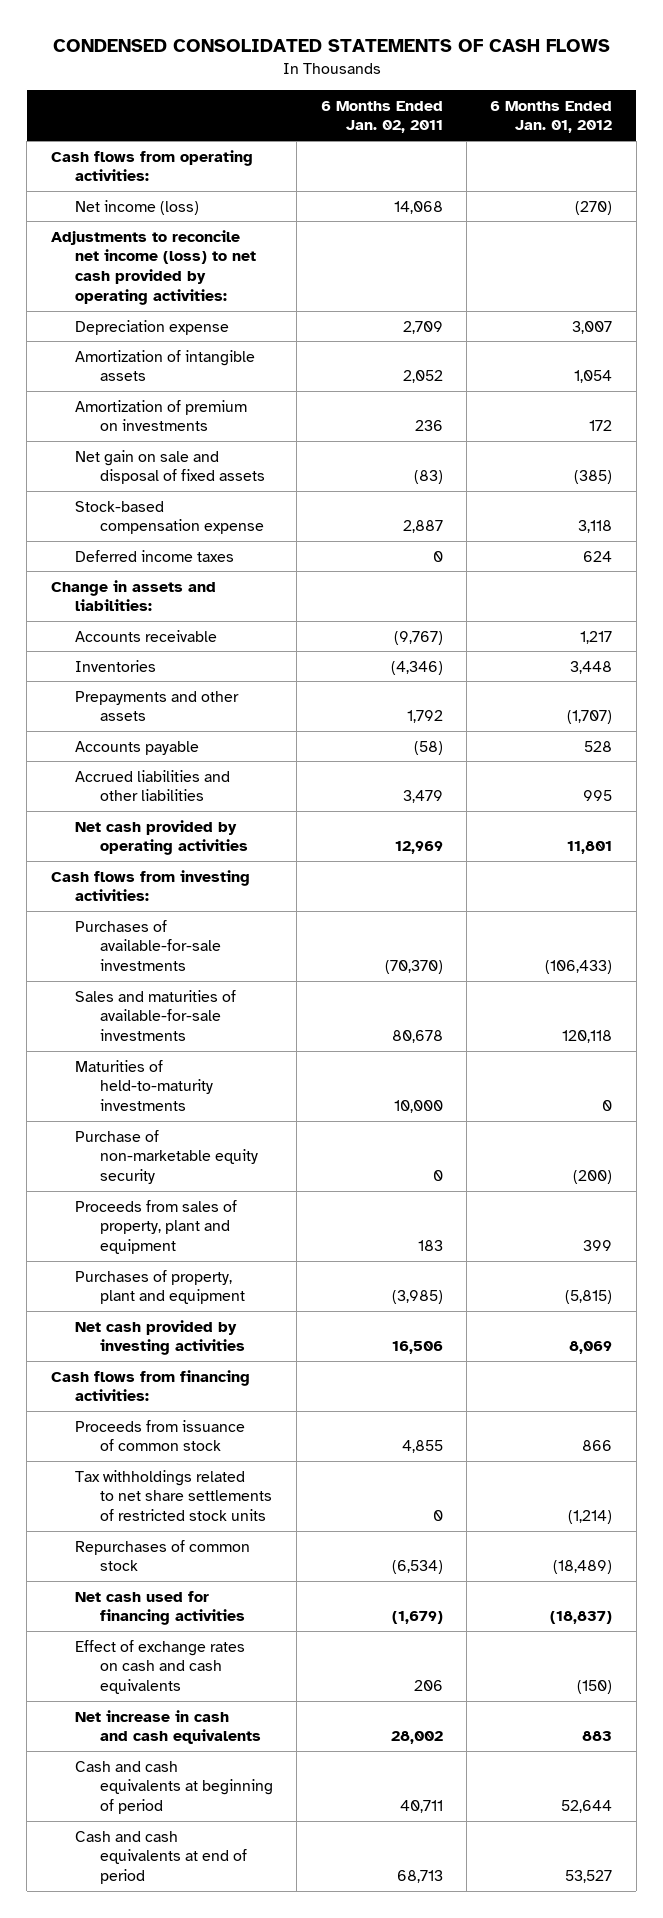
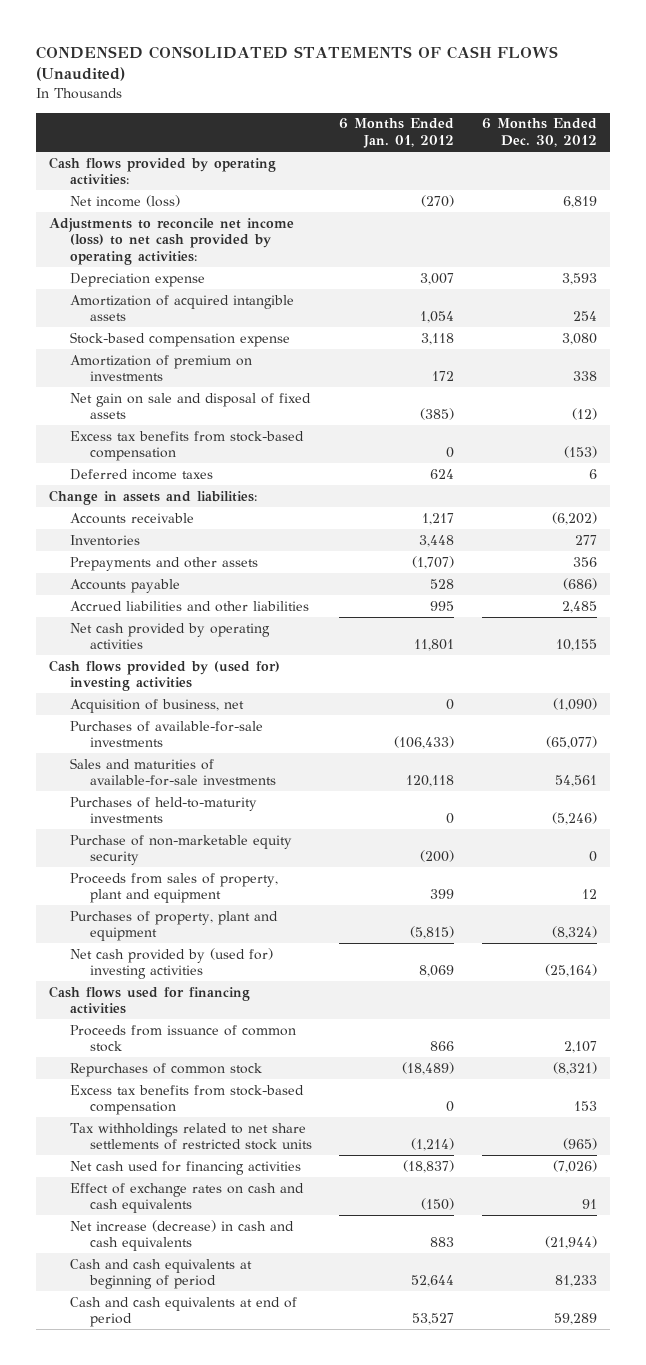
- CONDENSED CONSOLIDATED STATEMENTS OF CASH FLOWS
+ CONDENSED CONSOLIDATED STATEMENTS OF CASH FLOWS (Unaudited)
- | 6 Months Ended Jan. 02, 2011 | 6 Months Ended Jan. 01, 2012
+ | 6 Months Ended Jan. 01, 2012 | 6 Months Ended Dec. 30, 2012
- Cash flows from operating activities:
+ Cash flows provided by operating activities:
- Amortization of intangible assets | 2,052 | 1,054
+ Amortization of acquired intangible assets | 1,054 | 254
moved up: Stock-based compensation expense | 3,118 | 3,080
+ Excess tax benefits from stock-based compensation | 0 | (153)
- Cash flows from investing activities:
+ Cash flows provided by (used for) investing activities
+ Acquisition of business, net | 0 | (1,090)
- Maturities of held-to-maturity investments | 10,000 | 0
+ Purchases of held-to-maturity investments | 0 | (5,246)
- Net cash provided by investing activities | 16,506 | 8,069
- Cash flows from financing activities:
+ Net cash provided by (used for) investing activities | 8,069 | (25,164)
+ Cash flows used for financing activities
+ Excess tax benefits from stock-based compensation | 0 | 153
moved down: Tax withholdings related to net share settlements of restricted stock units | (1,214) | (965)
- Net increase in cash and cash equivalents | 28,002 | 883
+ Net increase (decrease) in cash and cash equivalents | 883 | (21,944)

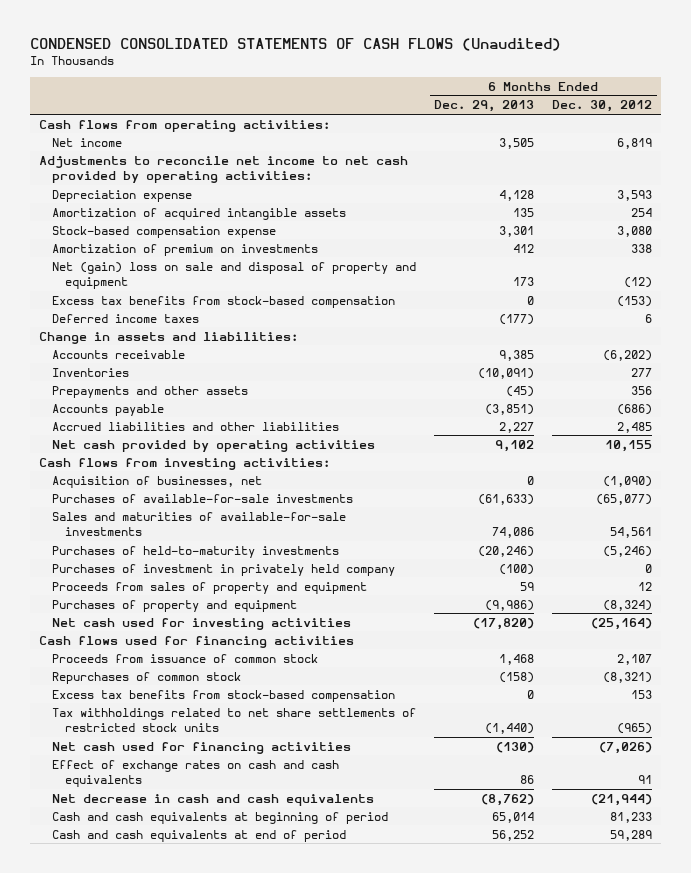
- | 6 Months Ended Jan. 01, 2012 | 6 Months Ended Dec. 30, 2012
+ | 6 Months Ended Dec. 29, 2013 | 6 Months Ended Dec. 30, 2012
- Cash flows provided by operating activities:
- Net income (loss) | (270) | 6,819
- Adjustments to reconcile net income (loss) to net cash provided by operating activities:
+ Cash flows from operating activities:
+ Net income | 3,505 | 6,819
+ Adjustments to reconcile net income to net cash provided by operating activities:
- Net gain on sale and disposal of fixed assets | (385) | (12)
+ Net (gain) loss on sale and disposal of property and equipment | 173 | (12)
- Cash flows provided by (used for) investing activities
- Acquisition of business, net | 0 | (1,090)
+ Cash flows from investing activities:
+ Acquisition of businesses, net | 0 | (1,090)
- Purchase of non-marketable equity security | (200) | 0
- Proceeds from sales of property, plant and equipment | 399 | 12
- Purchases of property, plant and equipment | (5,815) | (8,324)
- Net cash provided by (used for) investing activities | 8,069 | (25,164)
+ Purchases of investment in privately held company | (100) | 0
+ Proceeds from sales of property and equipment | 59 | 12
+ Purchases of property and equipment | (9,986) | (8,324)
+ Net cash used for investing activities | (17,820) | (25,164)
- Net increase (decrease) in cash and cash equivalents | 883 | (21,944)
+ Net decrease in cash and cash equivalents | (8,762) | (21,944)

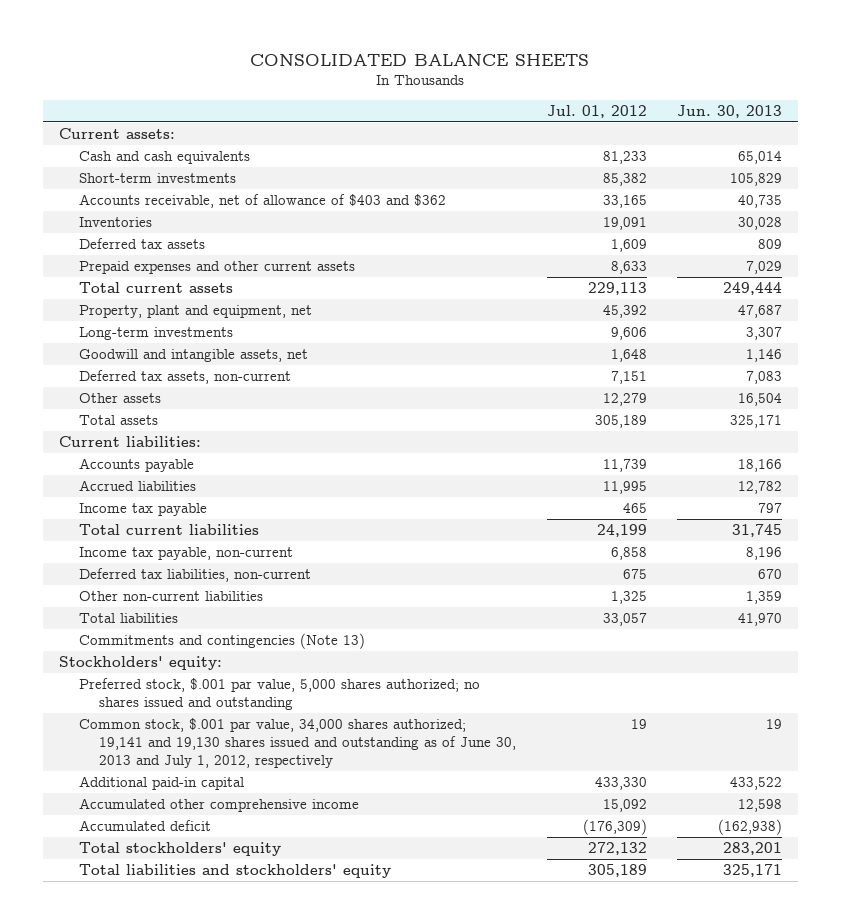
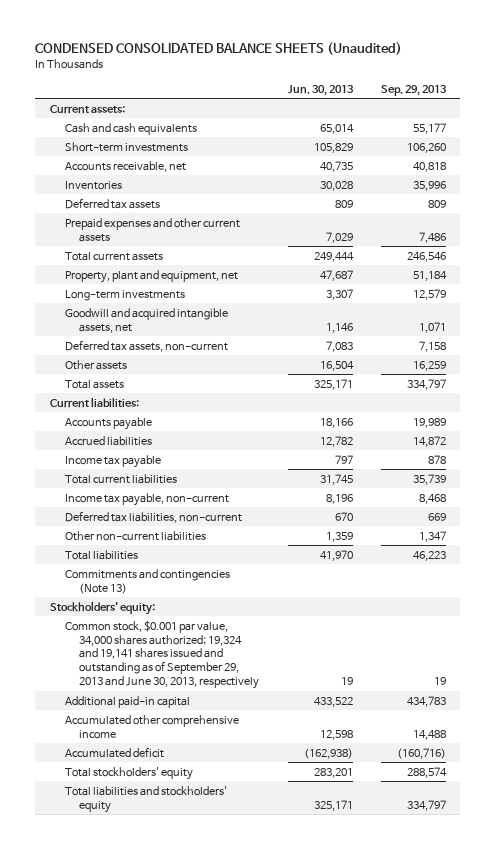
- CONSOLIDATED BALANCE SHEETS
+ CONDENSED CONSOLIDATED BALANCE SHEETS (Unaudited)
- | Jul. 01, 2012 | Jun. 30, 2013
+ | Jun. 30, 2013 | Sep. 29, 2013
- Accounts receivable, net of allowance of $403 and $362 | 33,165 | 40,735
+ Accounts receivable, net | 40,735 | 40,818
- Goodwill and intangible assets, net | 1,648 | 1,146
+ Goodwill and acquired intangible assets, net | 1,146 | 1,071
- Preferred stock, $.001 par value, 5,000 shares authorized; no shares issued and outstanding
- Common stock, $.001 par value, 34,000 shares authorized; 19,141 and 19,130 shares issued and outstanding as of June 30, 2013 and July 1, 2012, respectively | 19 | 19
+ Common stock, $0.001 par value, 34,000 shares authorized; 19,324 and 19,141 shares issued and outstanding as of September 29, 2013 and June 30, 2013, respectively | 19 | 19

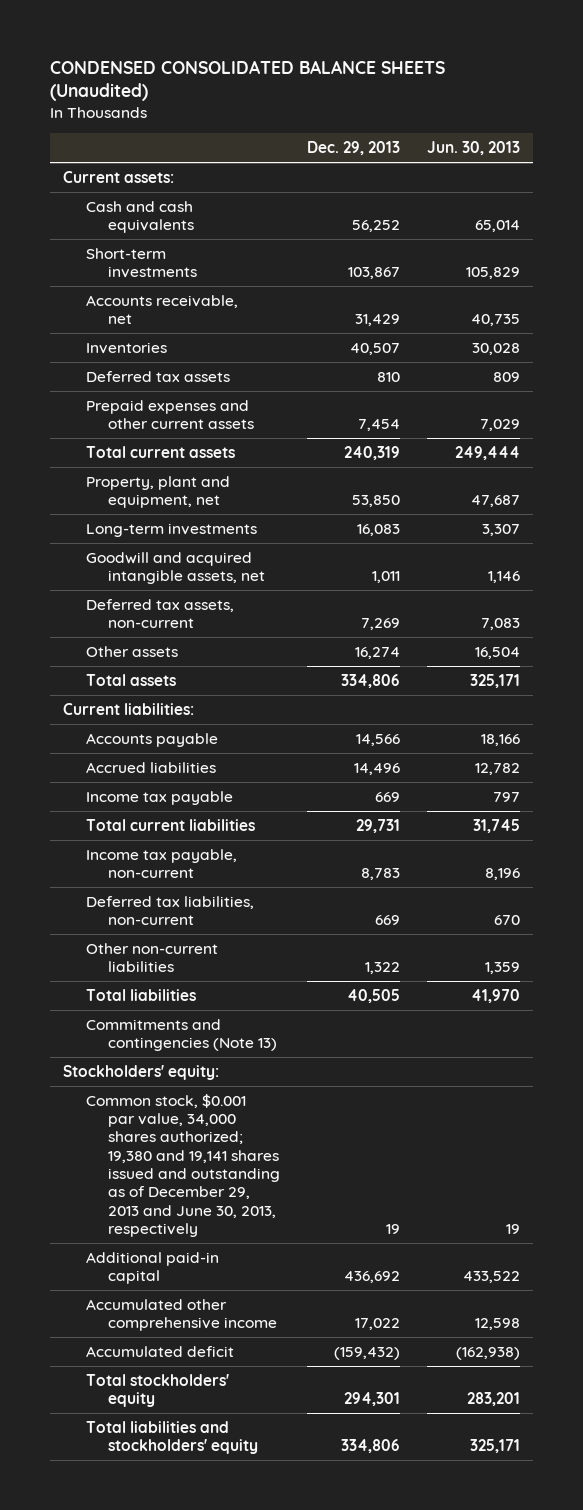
- | Jun. 30, 2013 | Sep. 29, 2013
+ | Dec. 29, 2013 | Jun. 30, 2013
- Common stock, $0.001 par value, 34,000 shares authorized; 19,324 and 19,141 shares issued and outstanding as of September 29, 2013 and June 30, 2013, respectively | 19 | 19
+ Common stock, $0.001 par value, 34,000 shares authorized; 19,380 and 19,141 shares issued and outstanding as of December 29, 2013 and June 30, 2013, respectively | 19 | 19

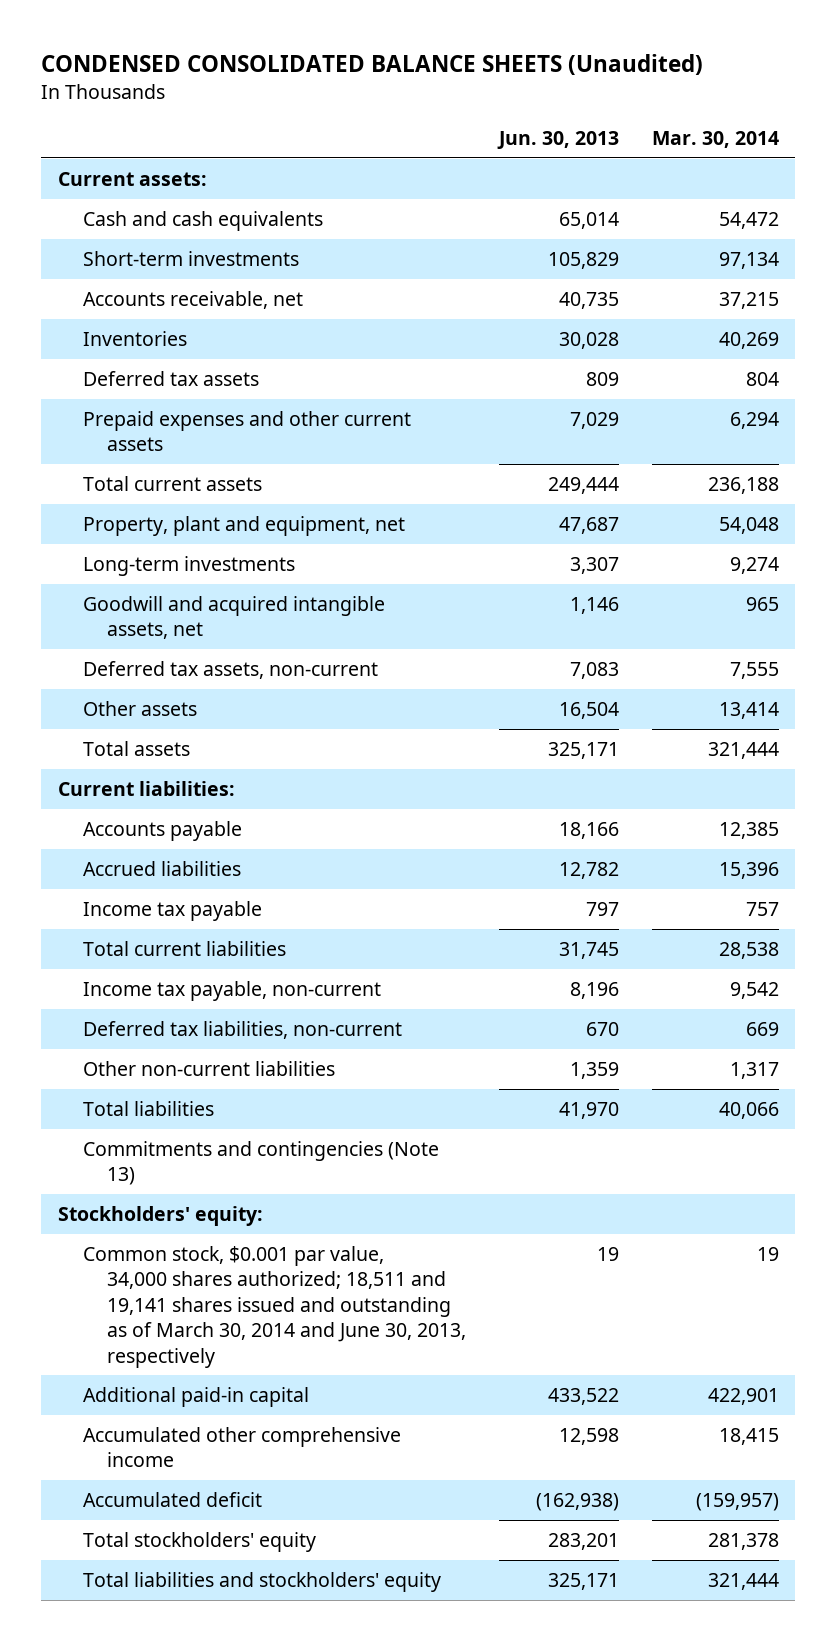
- | Dec. 29, 2013 | Jun. 30, 2013
+ | Jun. 30, 2013 | Mar. 30, 2014
- Common stock, $0.001 par value, 34,000 shares authorized; 19,380 and 19,141 shares issued and outstanding as of December 29, 2013 and June 30, 2013, respectively | 19 | 19
+ Common stock, $0.001 par value, 34,000 shares authorized; 18,511 and 19,141 shares issued and outstanding as of March 30, 2014 and June 30, 2013, respectively | 19 | 19

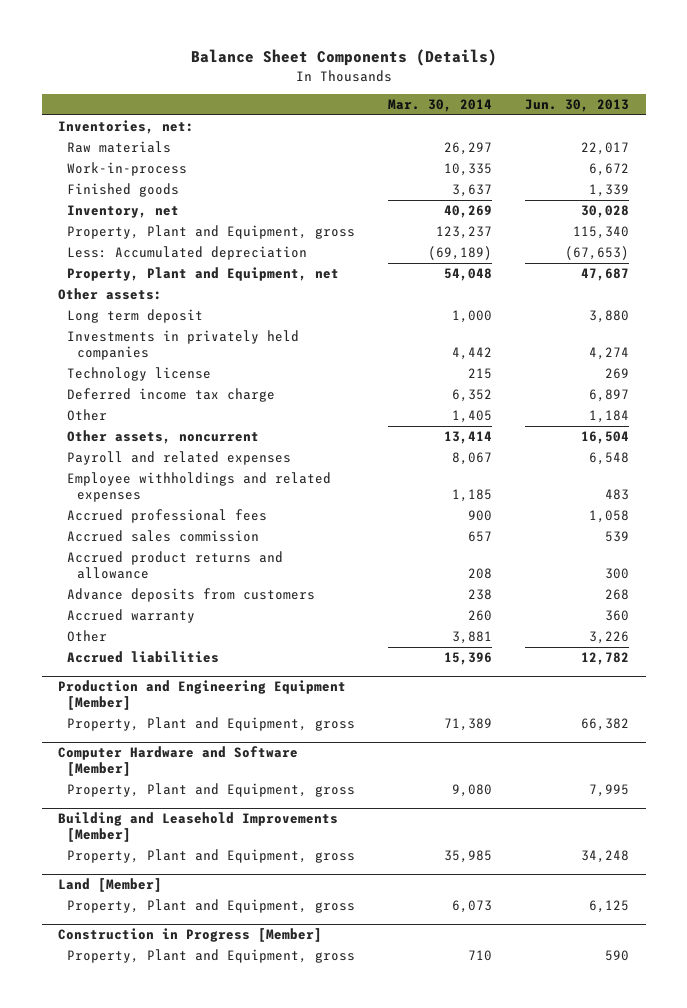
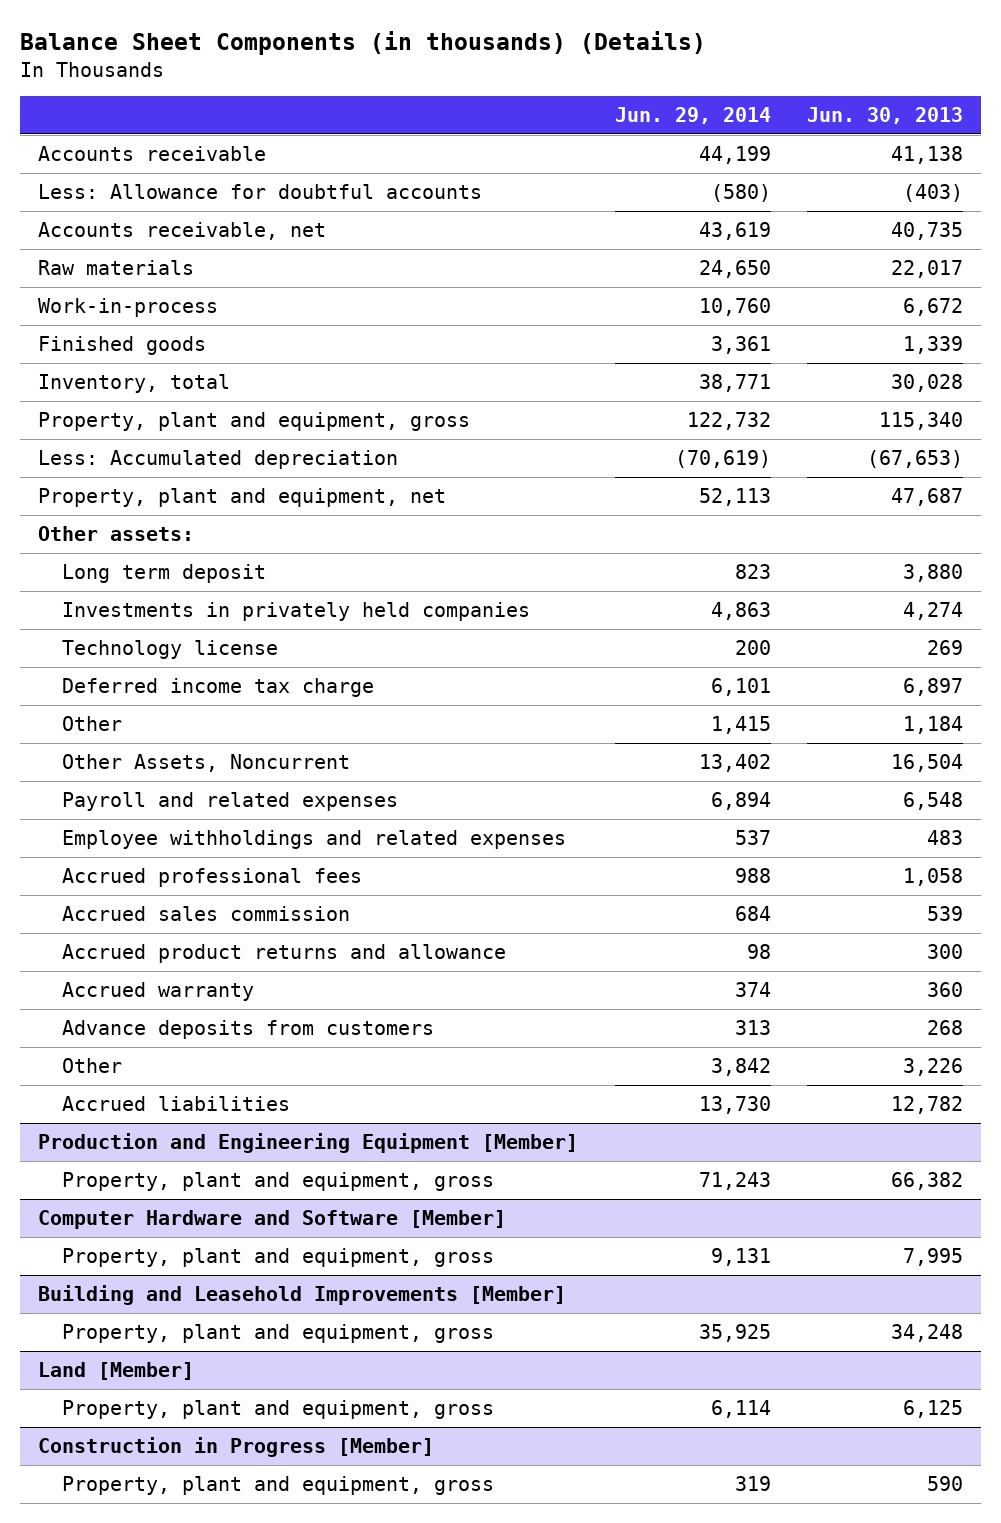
- Balance Sheet Components (Details)
+ Balance Sheet Components (in thousands) (Details)
- | Mar. 30, 2014 | Jun. 30, 2013
+ | Jun. 29, 2014 | Jun. 30, 2013
- Inventories, net:
+ Accounts receivable | 44,199 | 41,138
+ Less: Allowance for doubtful accounts | (580) | (403)
+ Accounts receivable, net | 43,619 | 40,735
- Inventory, net | 40,269 | 30,028
- Property, Plant and Equipment, gross | 123,237 | 115,340
+ Inventory, total | 38,771 | 30,028
+ Property, plant and equipment, gross | 122,732 | 115,340
- Property, Plant and Equipment, net | 54,048 | 47,687
+ Property, plant and equipment, net | 52,113 | 47,687
- Other assets, noncurrent | 13,414 | 16,504
+ Other Assets, Noncurrent | 13,402 | 16,504
moved down: Advance deposits from customers | 313 | 268
@ Production and Engineering Equipment [Member]
- Property, Plant and Equipment, gross | 71,389 | 66,382
+ Property, plant and equipment, gross | 71,243 | 66,382
@ Computer Hardware and Software [Member]
- Property, Plant and Equipment, gross | 9,080 | 7,995
+ Property, plant and equipment, gross | 9,131 | 7,995
@ Building and Leasehold Improvements [Member]
- Property, Plant and Equipment, gross | 35,985 | 34,248
+ Property, plant and equipment, gross | 35,925 | 34,248
@ Land [Member]
- Property, Plant and Equipment, gross | 6,073 | 6,125
+ Property, plant and equipment, gross | 6,114 | 6,125
@ Construction in Progress [Member]
- Property, Plant and Equipment, gross | 710 | 590
+ Property, plant and equipment, gross | 319 | 590

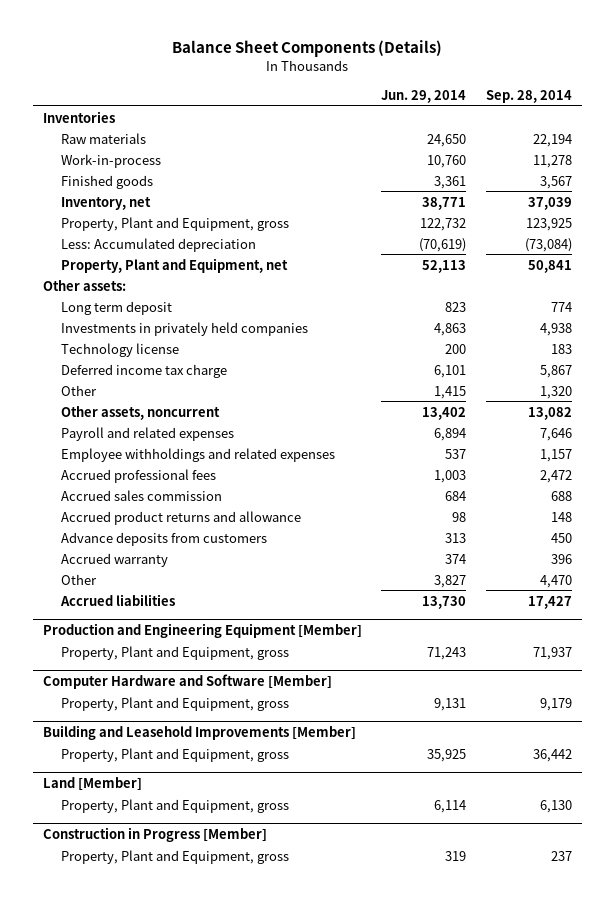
- Balance Sheet Components (in thousands) (Details)
+ Balance Sheet Components (Details)
- | Jun. 29, 2014 | Jun. 30, 2013
+ | Jun. 29, 2014 | Sep. 28, 2014
- Accounts receivable | 44,199 | 41,138
- Less: Allowance for doubtful accounts | (580) | (403)
- Accounts receivable, net | 43,619 | 40,735
+ Inventories
- Inventory, total | 38,771 | 30,028
- Property, plant and equipment, gross | 122,732 | 115,340
+ Inventory, net | 38,771 | 37,039
+ Property, Plant and Equipment, gross | 122,732 | 123,925
- Property, plant and equipment, net | 52,113 | 47,687
+ Property, Plant and Equipment, net | 52,113 | 50,841
- Other Assets, Noncurrent | 13,402 | 16,504
+ Other assets, noncurrent | 13,402 | 13,082
- Accrued professional fees | 988 | 1,058
+ Accrued professional fees | 1,003 | 2,472
- Other | 3,842 | 3,226
moved down: Accrued warranty | 374 | 396
+ Other | 3,827 | 4,470
@ Production and Engineering Equipment [Member]
- Property, plant and equipment, gross | 71,243 | 66,382
+ Property, Plant and Equipment, gross | 71,243 | 71,937
@ Computer Hardware and Software [Member]
- Property, plant and equipment, gross | 9,131 | 7,995
+ Property, Plant and Equipment, gross | 9,131 | 9,179
@ Building and Leasehold Improvements [Member]
- Property, plant and equipment, gross | 35,925 | 34,248
+ Property, Plant and Equipment, gross | 35,925 | 36,442
@ Land [Member]
- Property, plant and equipment, gross | 6,114 | 6,125
+ Property, Plant and Equipment, gross | 6,114 | 6,130
@ Construction in Progress [Member]
- Property, plant and equipment, gross | 319 | 590
+ Property, Plant and Equipment, gross | 319 | 237

